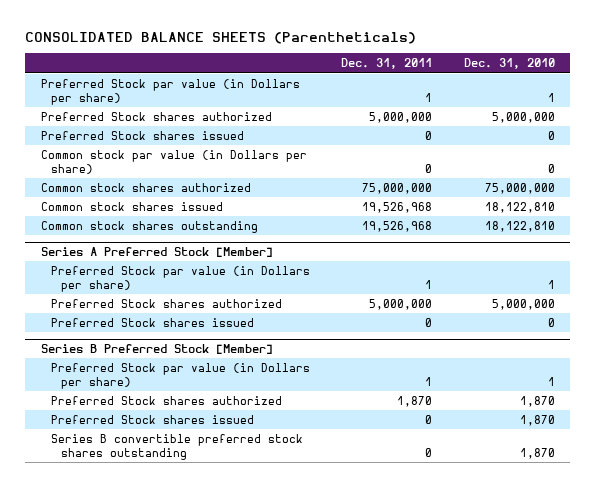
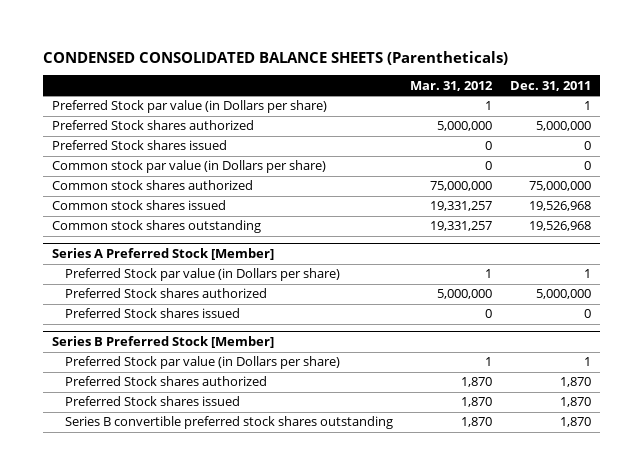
- CONSOLIDATED BALANCE SHEETS (Parentheticals)
+ CONDENSED CONSOLIDATED BALANCE SHEETS (Parentheticals)
- | Dec. 31, 2011 | Dec. 31, 2010
+ | Mar. 31, 2012 | Dec. 31, 2011
@ Series B Preferred Stock [Member]
- Preferred Stock shares issued | 0 | 1,870
- Series B convertible preferred stock shares outstanding | 0 | 1,870
+ Preferred Stock shares issued | 1,870 | 1,870
+ Series B convertible preferred stock shares outstanding | 1,870 | 1,870

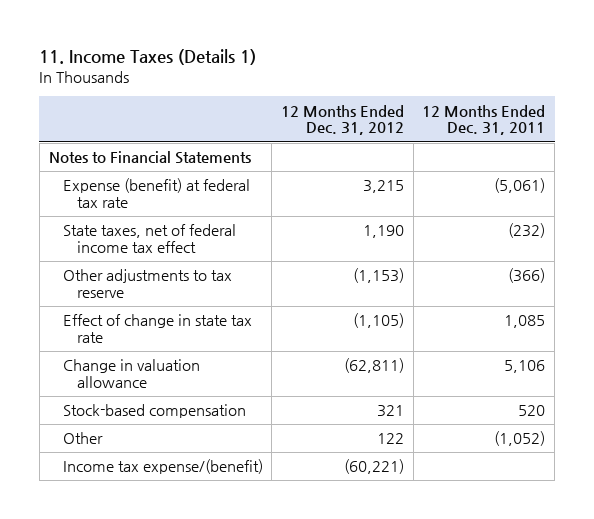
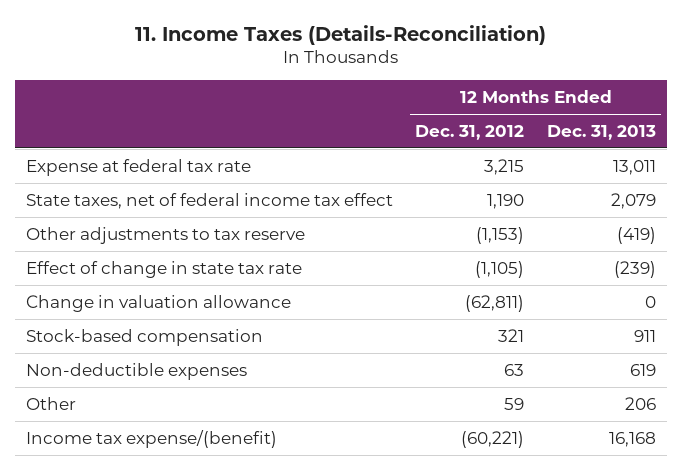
- 11. Income Taxes (Details 1)
+ 11. Income Taxes (Details-Reconciliation)
- | 12 Months Ended Dec. 31, 2012 | 12 Months Ended Dec. 31, 2011
+ | 12 Months Ended Dec. 31, 2012 | 12 Months Ended Dec. 31, 2013
- Notes to Financial Statements
- Expense (benefit) at federal tax rate | 3,215 | (5,061)
+ Expense at federal tax rate | 3,215 | 13,011
- Other | 122 | (1,052)
+ Non-deductible expenses | 63 | 619
+ Other | 59 | 206

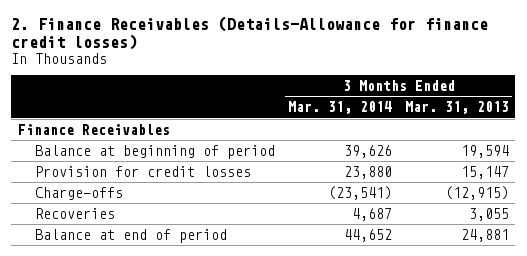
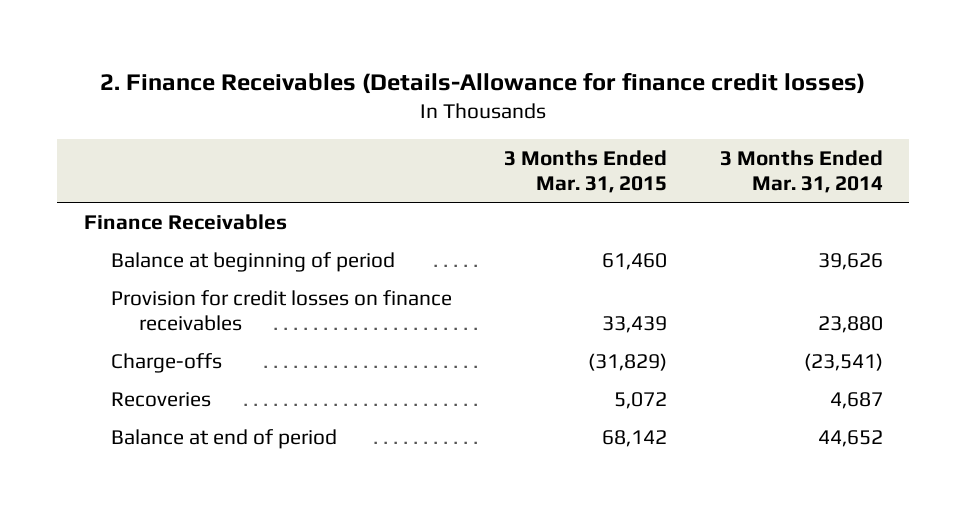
- | 3 Months Ended Mar. 31, 2014 | 3 Months Ended Mar. 31, 2013
+ | 3 Months Ended Mar. 31, 2015 | 3 Months Ended Mar. 31, 2014
- Provision for credit losses | 23,880 | 15,147
+ Provision for credit losses on finance receivables | 33,439 | 23,880

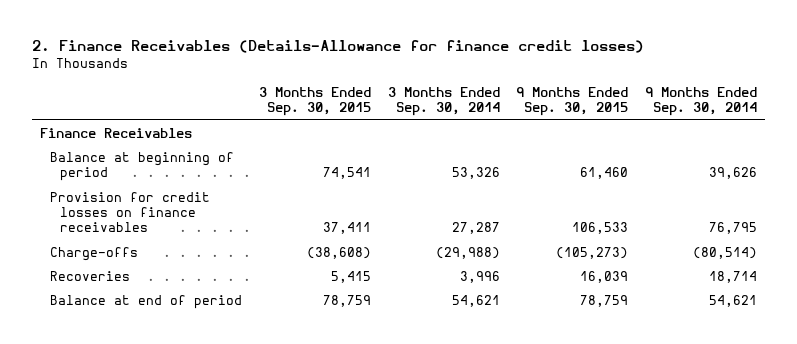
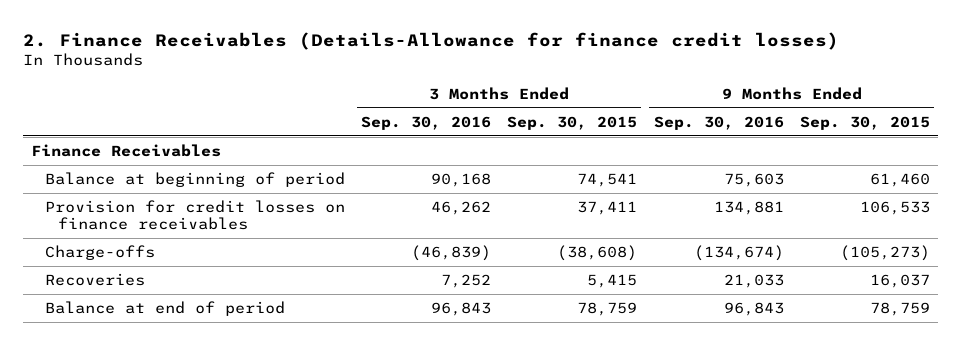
- | 3 Months Ended Sep. 30, 2015 | 3 Months Ended Sep. 30, 2014 | 9 Months Ended Sep. 30, 2015 | 9 Months Ended Sep. 30, 2014
+ | 3 Months Ended Sep. 30, 2016 | 3 Months Ended Sep. 30, 2015 | 9 Months Ended Sep. 30, 2016 | 9 Months Ended Sep. 30, 2015
- Recoveries | 5,415 | 3,996 | 16,039 | 18,714
+ Recoveries | 7,252 | 5,415 | 21,033 | 16,037

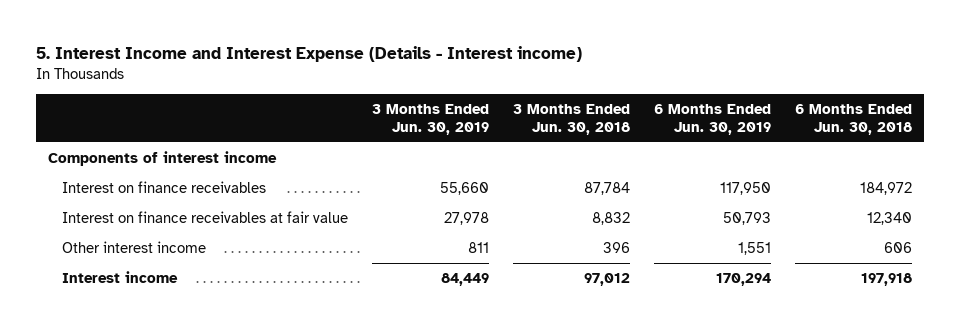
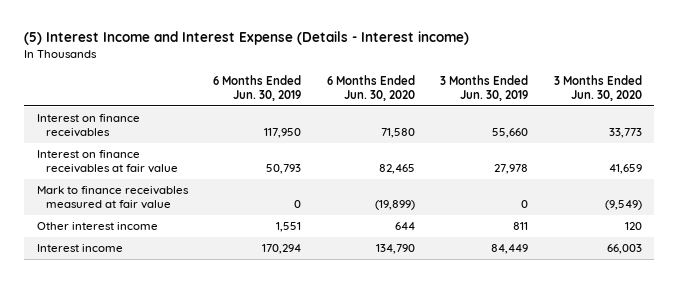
- 5. Interest Income and Interest Expense (Details - Interest income)
+ (5) Interest Income and Interest Expense (Details - Interest income)
- | 3 Months Ended Jun. 30, 2019 | 3 Months Ended Jun. 30, 2018 | 6 Months Ended Jun. 30, 2019 | 6 Months Ended Jun. 30, 2018
+ | 6 Months Ended Jun. 30, 2019 | 6 Months Ended Jun. 30, 2020 | 3 Months Ended Jun. 30, 2019 | 3 Months Ended Jun. 30, 2020
- Components of interest income
+ Mark to finance receivables measured at fair value | 0 | (19,899) | 0 | (9,549)

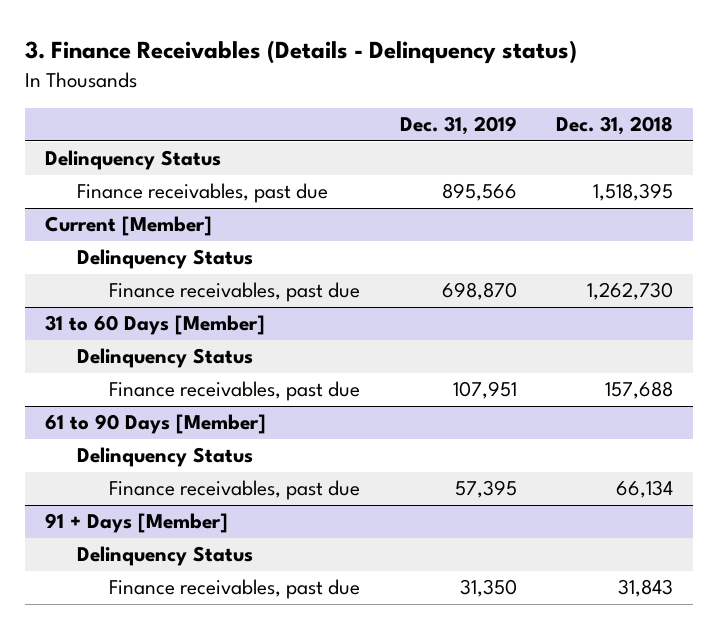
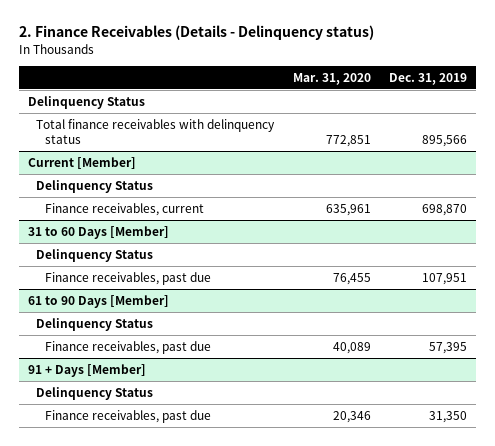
- 3. Finance Receivables (Details - Delinquency status)
+ 2. Finance Receivables (Details - Delinquency status)
- | Dec. 31, 2019 | Dec. 31, 2018
+ | Mar. 31, 2020 | Dec. 31, 2019
- Finance receivables, past due | 895,566 | 1,518,395
+ Total finance receivables with delinquency status | 772,851 | 895,566
@ Current [Member]
- Finance receivables, past due | 698,870 | 1,262,730
+ Finance receivables, current | 635,961 | 698,870

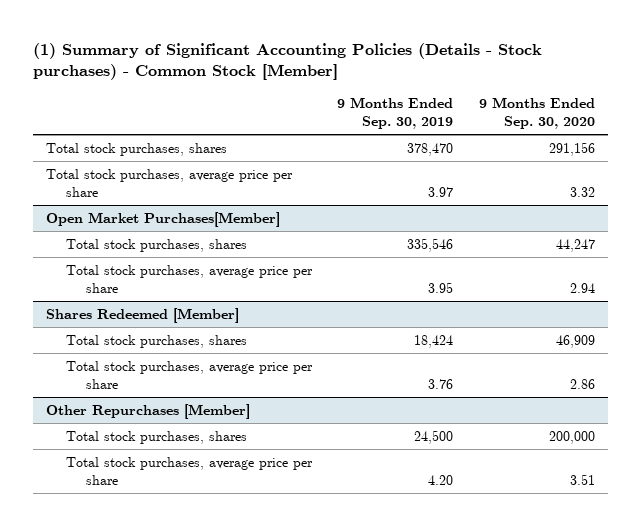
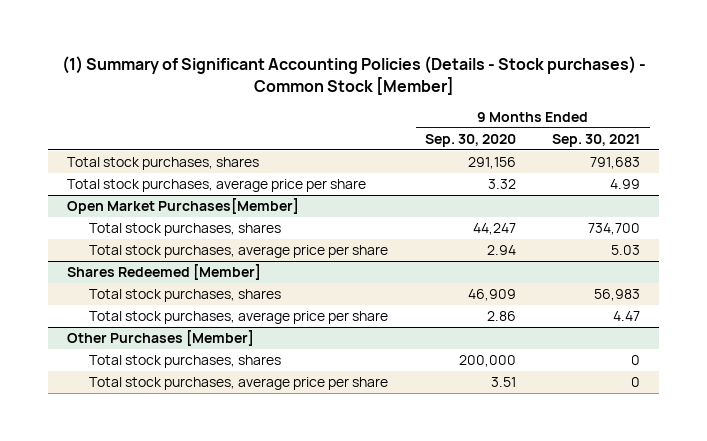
- | 9 Months Ended Sep. 30, 2019 | 9 Months Ended Sep. 30, 2020
+ | 9 Months Ended Sep. 30, 2020 | 9 Months Ended Sep. 30, 2021
- Other Repurchases [Member]
+ Other Purchases [Member]

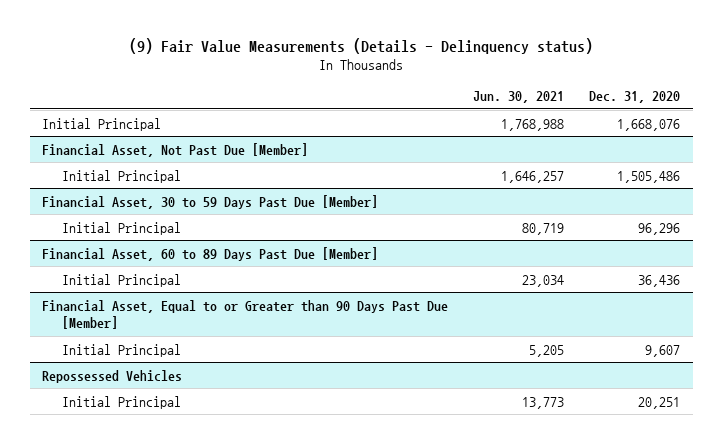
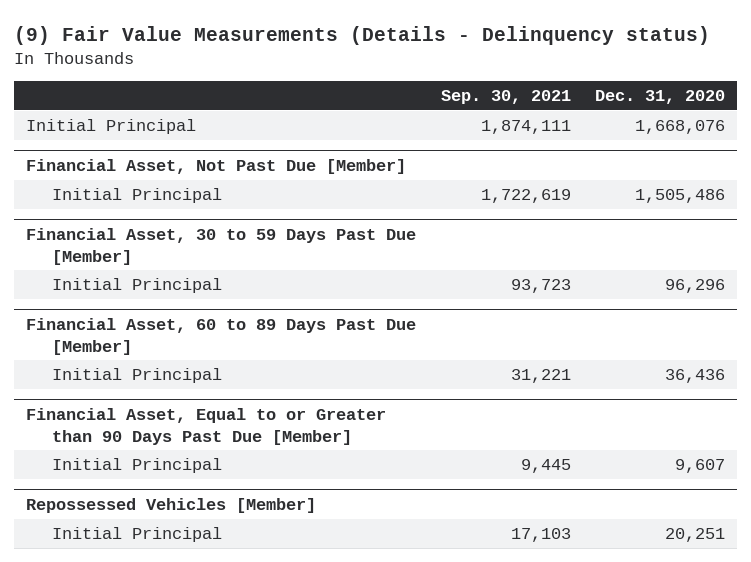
- | Jun. 30, 2021 | Dec. 31, 2020
+ | Sep. 30, 2021 | Dec. 31, 2020
- Repossessed Vehicles
+ Repossessed Vehicles [Member]

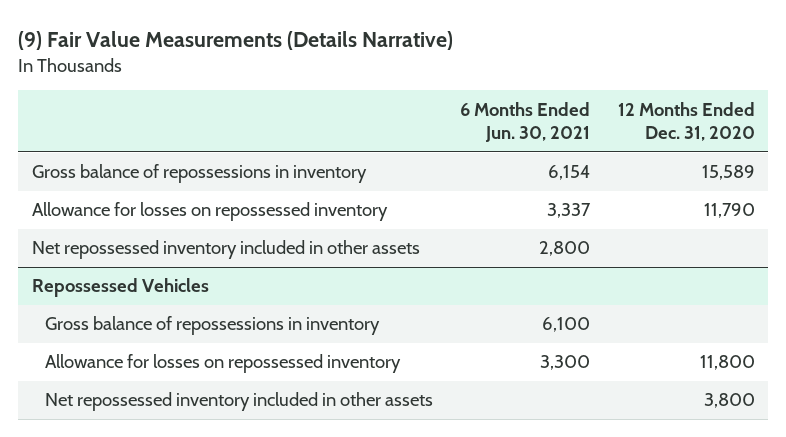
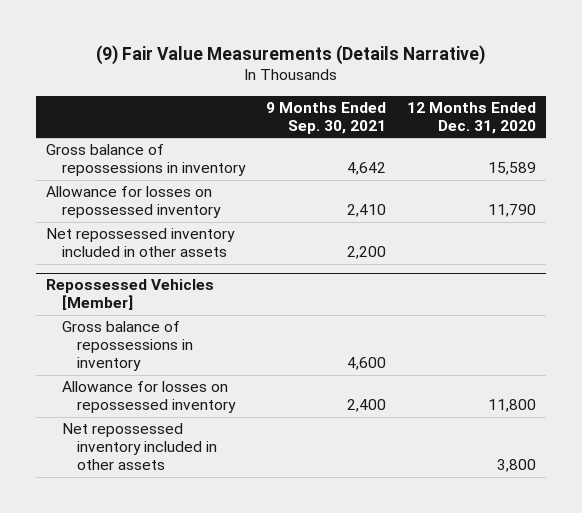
- | 6 Months Ended Jun. 30, 2021 | 12 Months Ended Dec. 31, 2020
+ | 9 Months Ended Sep. 30, 2021 | 12 Months Ended Dec. 31, 2020
- Repossessed Vehicles
+ Repossessed Vehicles [Member]

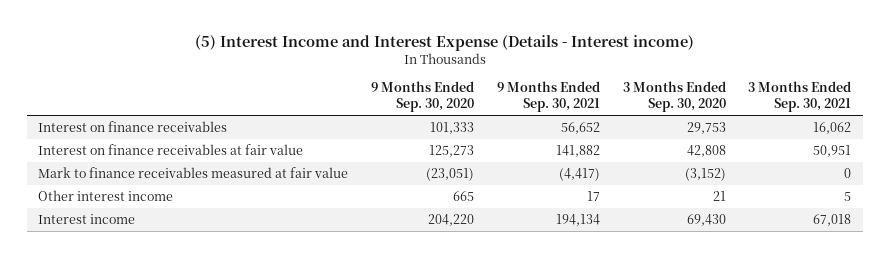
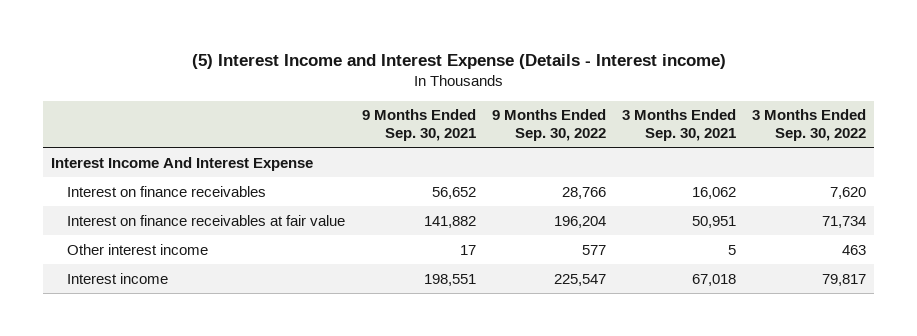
- | 9 Months Ended Sep. 30, 2020 | 9 Months Ended Sep. 30, 2021 | 3 Months Ended Sep. 30, 2020 | 3 Months Ended Sep. 30, 2021
+ | 9 Months Ended Sep. 30, 2021 | 9 Months Ended Sep. 30, 2022 | 3 Months Ended Sep. 30, 2021 | 3 Months Ended Sep. 30, 2022
+ Interest Income And Interest Expense
- Mark to finance receivables measured at fair value | (23,051) | (4,417) | (3,152) | 0
- Interest income | 204,220 | 194,134 | 69,430 | 67,018
+ Interest income | 198,551 | 225,547 | 67,018 | 79,817

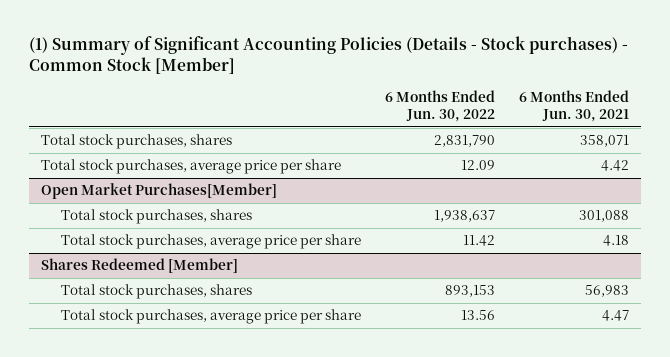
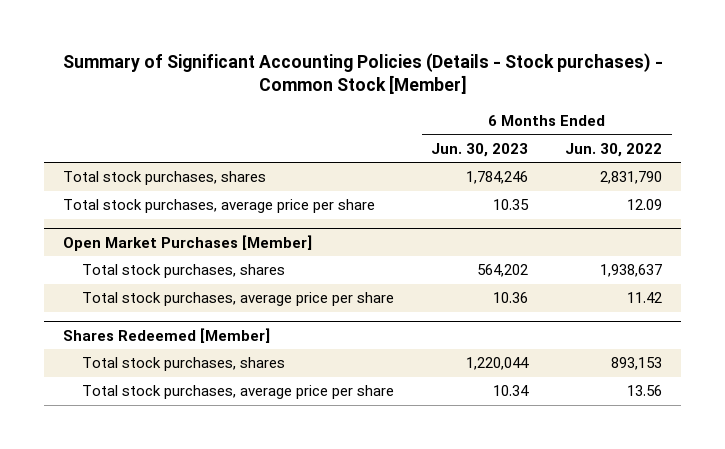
- (1) Summary of Significant Accounting Policies (Details - Stock purchases) - Common Stock [Member]
+ Summary of Significant Accounting Policies (Details - Stock purchases) - Common Stock [Member]
- | 6 Months Ended Jun. 30, 2022 | 6 Months Ended Jun. 30, 2021
+ | 6 Months Ended Jun. 30, 2023 | 6 Months Ended Jun. 30, 2022
- Open Market Purchases[Member]
+ Open Market Purchases [Member]

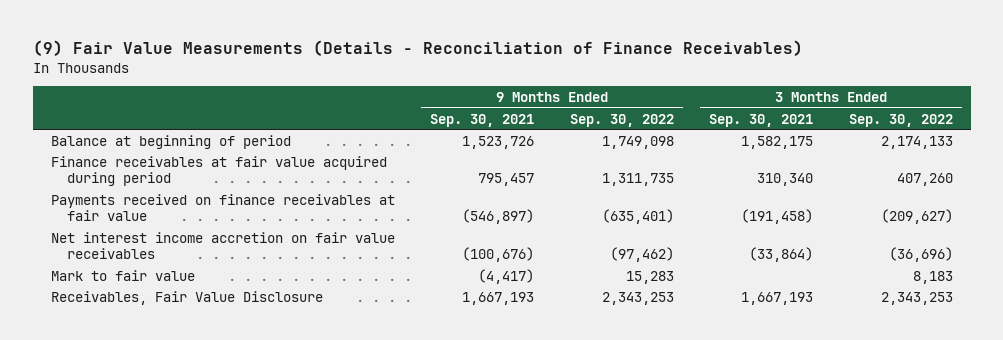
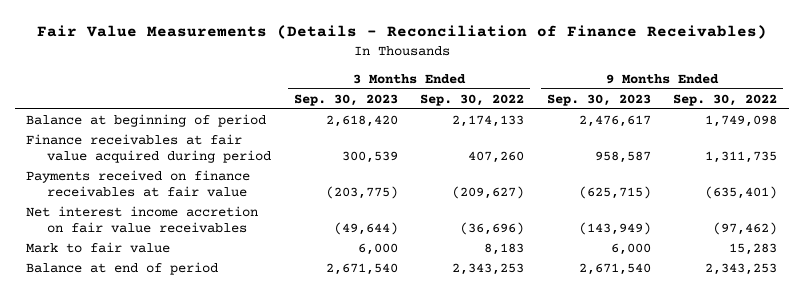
- (9) Fair Value Measurements (Details - Reconciliation of Finance Receivables)
+ Fair Value Measurements (Details - Reconciliation of Finance Receivables)
- | 9 Months Ended Sep. 30, 2021 | 9 Months Ended Sep. 30, 2022 | 3 Months Ended Sep. 30, 2021 | 3 Months Ended Sep. 30, 2022
+ | 3 Months Ended Sep. 30, 2023 | 3 Months Ended Sep. 30, 2022 | 9 Months Ended Sep. 30, 2023 | 9 Months Ended Sep. 30, 2022
- Receivables, Fair Value Disclosure | 1,667,193 | 2,343,253 | 1,667,193 | 2,343,253
+ Balance at end of period | 2,671,540 | 2,343,253 | 2,671,540 | 2,343,253

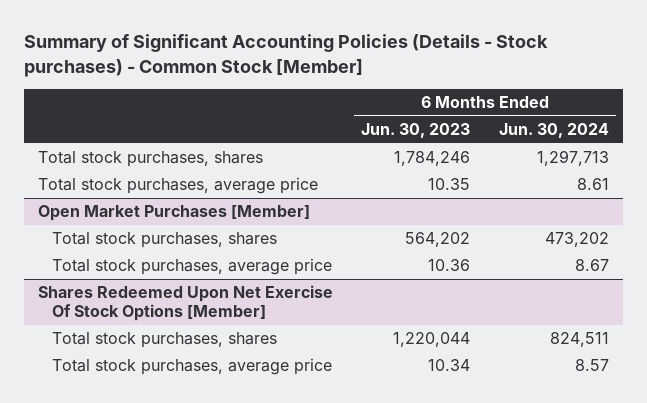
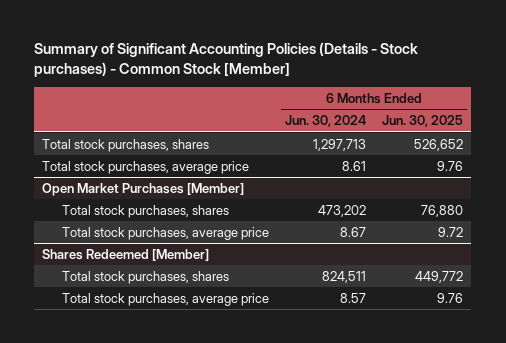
- | 6 Months Ended Jun. 30, 2023 | 6 Months Ended Jun. 30, 2024
+ | 6 Months Ended Jun. 30, 2024 | 6 Months Ended Jun. 30, 2025
- Shares Redeemed Upon Net Exercise Of Stock Options [Member]
+ Shares Redeemed [Member]

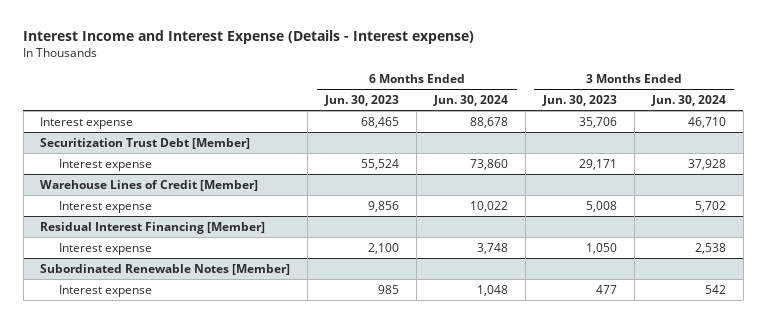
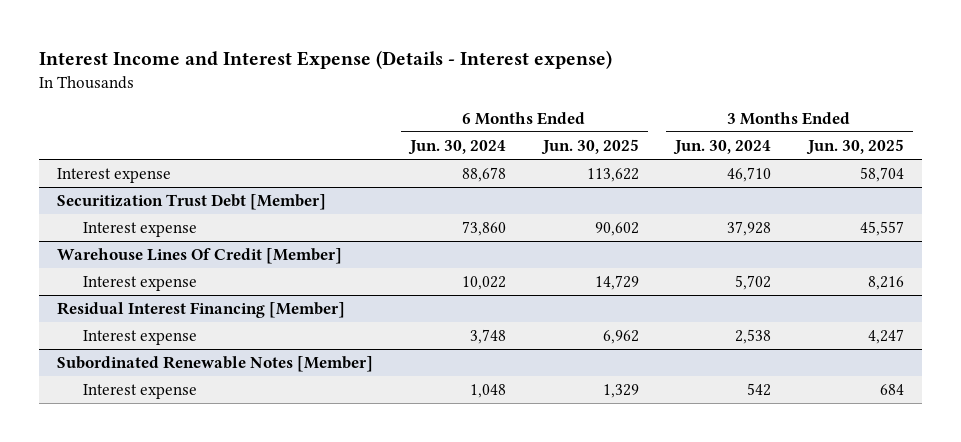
- | 6 Months Ended Jun. 30, 2023 | 6 Months Ended Jun. 30, 2024 | 3 Months Ended Jun. 30, 2023 | 3 Months Ended Jun. 30, 2024
+ | 6 Months Ended Jun. 30, 2024 | 6 Months Ended Jun. 30, 2025 | 3 Months Ended Jun. 30, 2024 | 3 Months Ended Jun. 30, 2025
- Warehouse Lines of Credit [Member]
+ Warehouse Lines Of Credit [Member]

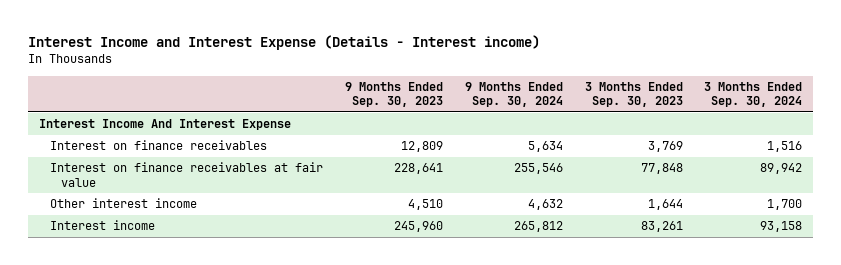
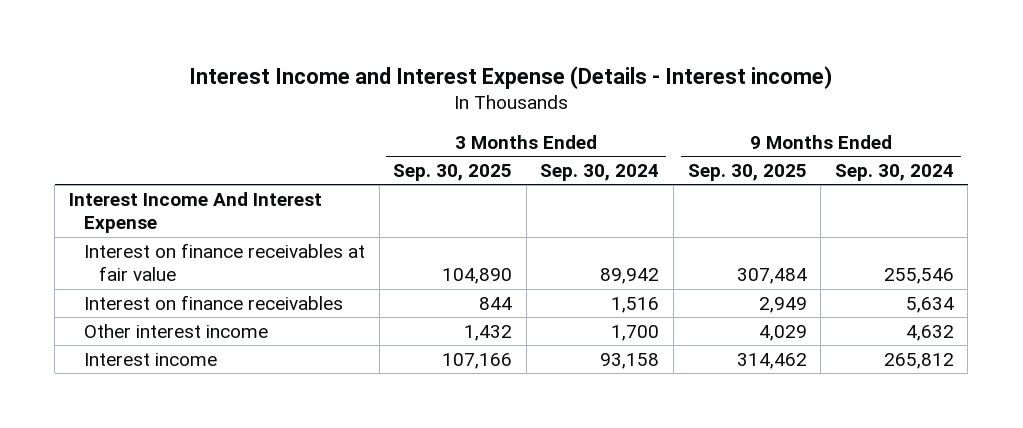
- | 9 Months Ended Sep. 30, 2023 | 9 Months Ended Sep. 30, 2024 | 3 Months Ended Sep. 30, 2023 | 3 Months Ended Sep. 30, 2024
+ | 3 Months Ended Sep. 30, 2025 | 3 Months Ended Sep. 30, 2024 | 9 Months Ended Sep. 30, 2025 | 9 Months Ended Sep. 30, 2024
moved down: Interest on finance receivables | 844 | 1,516 | 2,949 | 5,634

